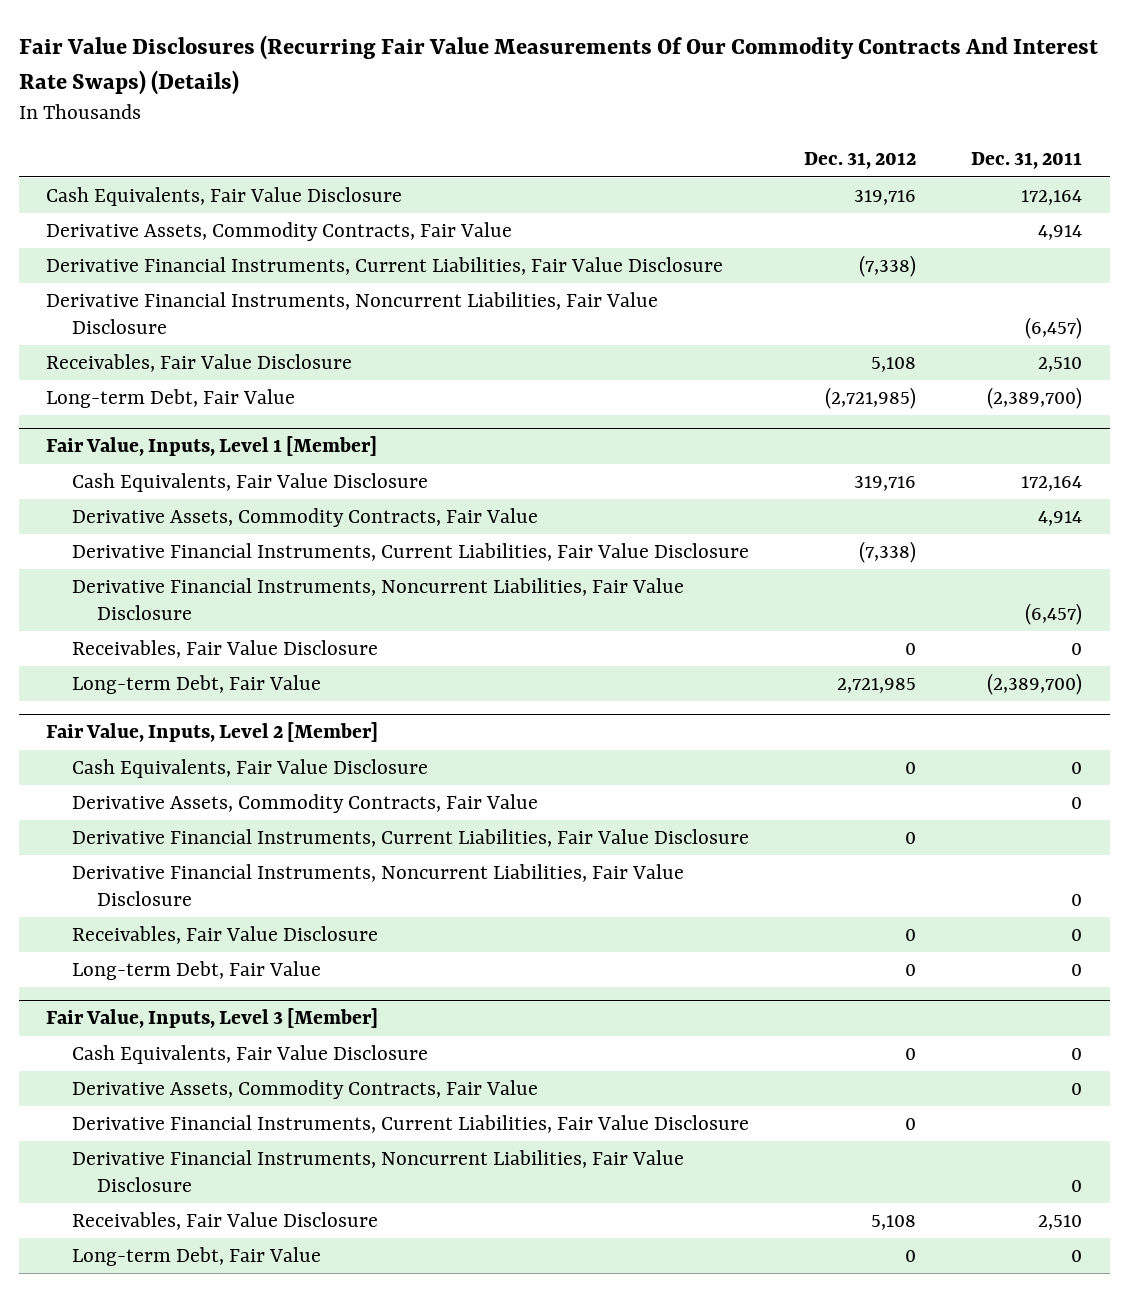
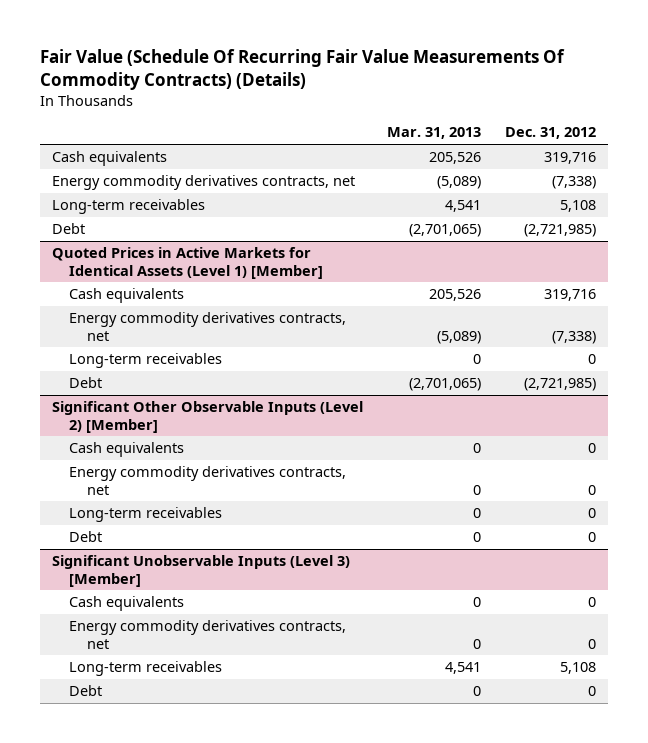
- Fair Value Disclosures (Recurring Fair Value Measurements Of Our Commodity Contracts And Interest Rate Swaps) (Details)
+ Fair Value (Schedule Of Recurring Fair Value Measurements Of Commodity Contracts) (Details)
- | Dec. 31, 2012 | Dec. 31, 2011
+ | Mar. 31, 2013 | Dec. 31, 2012
- Cash Equivalents, Fair Value Disclosure | 319,716 | 172,164
- Derivative Assets, Commodity Contracts, Fair Value | | 4,914
- Derivative Financial Instruments, Current Liabilities, Fair Value Disclosure | (7,338) |
- Derivative Financial Instruments, Noncurrent Liabilities, Fair Value Disclosure | | (6,457)
- Receivables, Fair Value Disclosure | 5,108 | 2,510
- Long-term Debt, Fair Value | (2,721,985) | (2,389,700)
- Fair Value, Inputs, Level 1 [Member]
- Cash Equivalents, Fair Value Disclosure | 319,716 | 172,164
- Derivative Assets, Commodity Contracts, Fair Value | | 4,914
- Derivative Financial Instruments, Current Liabilities, Fair Value Disclosure | (7,338) |
- Derivative Financial Instruments, Noncurrent Liabilities, Fair Value Disclosure | | (6,457)
- Receivables, Fair Value Disclosure | 0 | 0
- Long-term Debt, Fair Value | 2,721,985 | (2,389,700)
- Fair Value, Inputs, Level 2 [Member]
- Cash Equivalents, Fair Value Disclosure | 0 | 0
- Derivative Assets, Commodity Contracts, Fair Value | | 0
- Derivative Financial Instruments, Current Liabilities, Fair Value Disclosure | 0 |
- Derivative Financial Instruments, Noncurrent Liabilities, Fair Value Disclosure | | 0
- Receivables, Fair Value Disclosure | 0 | 0
- Long-term Debt, Fair Value | 0 | 0
- Fair Value, Inputs, Level 3 [Member]
- Cash Equivalents, Fair Value Disclosure | 0 | 0
- Derivative Assets, Commodity Contracts, Fair Value | | 0
- Derivative Financial Instruments, Current Liabilities, Fair Value Disclosure | 0 |
- Derivative Financial Instruments, Noncurrent Liabilities, Fair Value Disclosure | | 0
- Receivables, Fair Value Disclosure | 5,108 | 2,510
- Long-term Debt, Fair Value | 0 | 0
+ Cash equivalents | 205,526 | 319,716
+ Energy commodity derivatives contracts, net | (5,089) | (7,338)
+ Long-term receivables | 4,541 | 5,108
+ Debt | (2,701,065) | (2,721,985)
+ Quoted Prices in Active Markets for Identical Assets (Level 1) [Member]
+ Cash equivalents | 205,526 | 319,716
+ Energy commodity derivatives contracts, net | (5,089) | (7,338)
+ Long-term receivables | 0 | 0
+ Debt | (2,701,065) | (2,721,985)
+ Significant Other Observable Inputs (Level 2) [Member]
+ Cash equivalents | 0 | 0
+ Energy commodity derivatives contracts, net | 0 | 0
+ Long-term receivables | 0 | 0
+ Debt | 0 | 0
+ Significant Unobservable Inputs (Level 3) [Member]
+ Cash equivalents | 0 | 0
+ Energy commodity derivatives contracts, net | 0 | 0
+ Long-term receivables | 4,541 | 5,108
+ Debt | 0 | 0

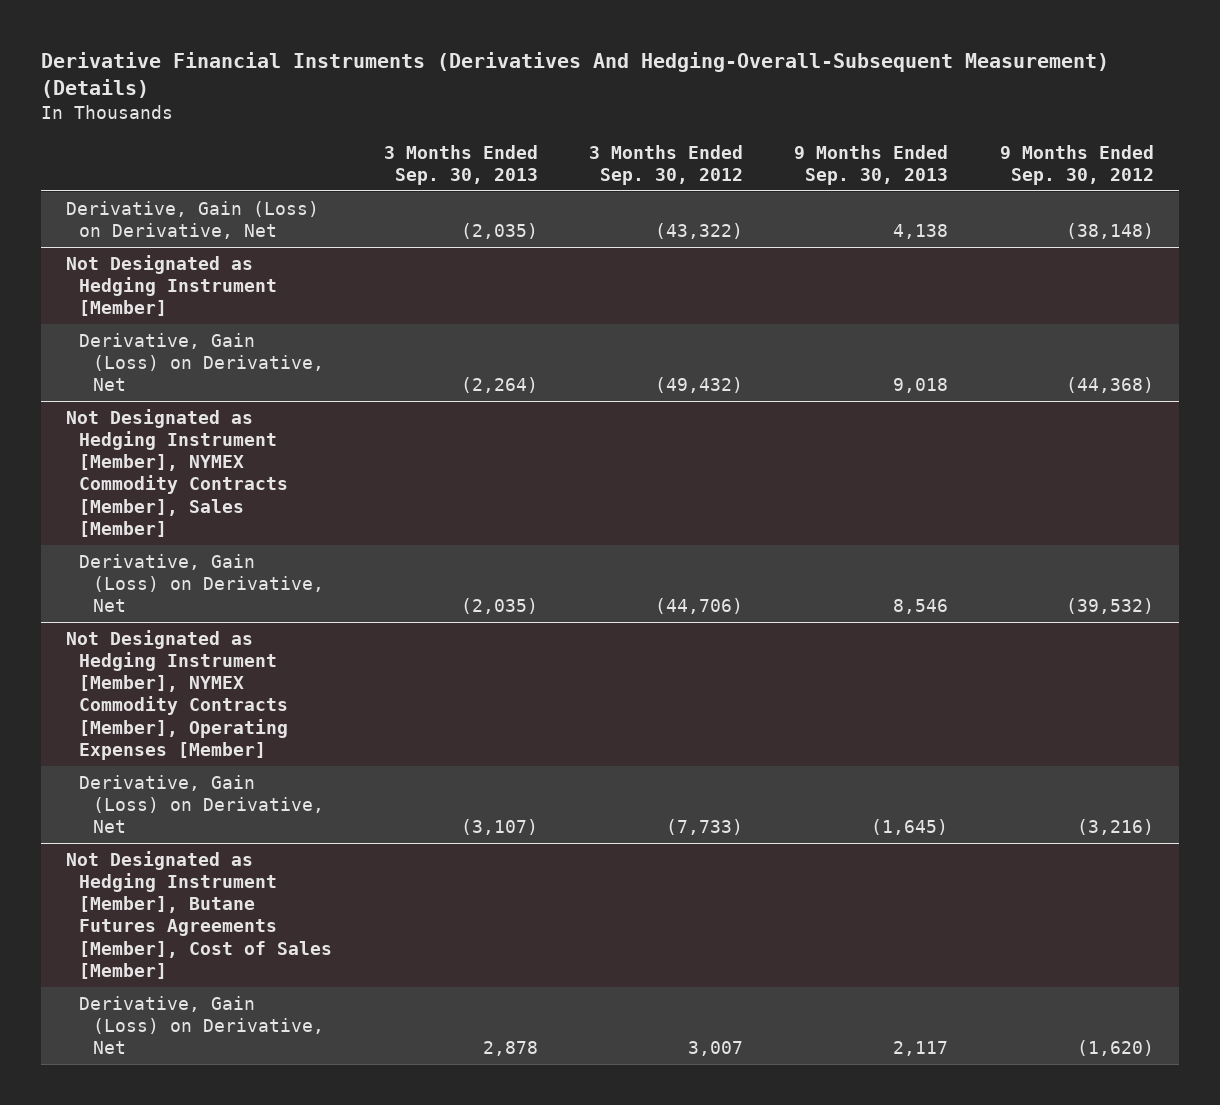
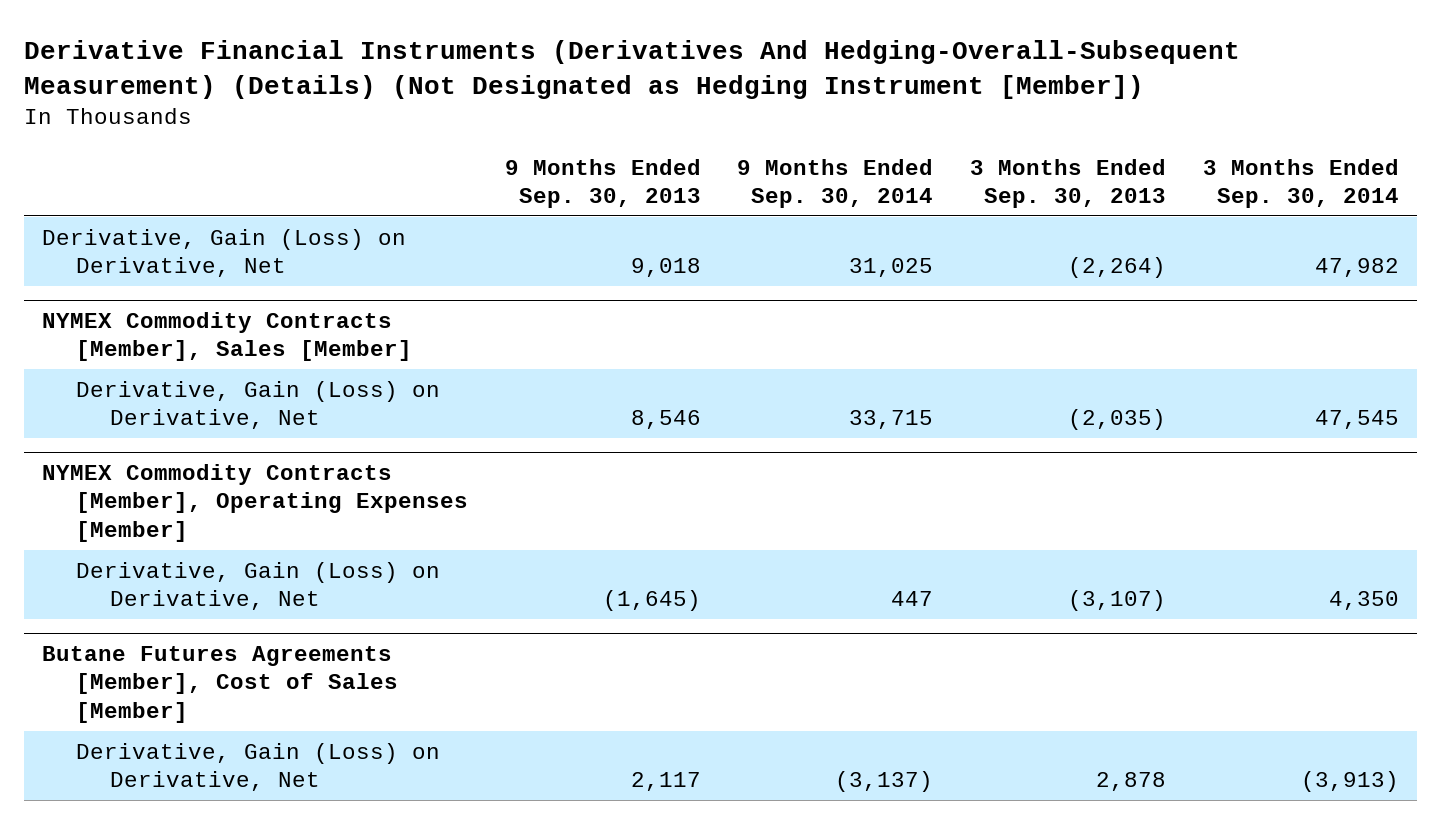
- Derivative Financial Instruments (Derivatives And Hedging-Overall-Subsequent Measurement) (Details)
+ Derivative Financial Instruments (Derivatives And Hedging-Overall-Subsequent Measurement) (Details) (Not Designated as Hedging Instrument [Member])
- | 3 Months Ended Sep. 30, 2013 | 3 Months Ended Sep. 30, 2012 | 9 Months Ended Sep. 30, 2013 | 9 Months Ended Sep. 30, 2012
+ | 9 Months Ended Sep. 30, 2013 | 9 Months Ended Sep. 30, 2014 | 3 Months Ended Sep. 30, 2013 | 3 Months Ended Sep. 30, 2014
- Derivative, Gain (Loss) on Derivative, Net | (2,035) | (43,322) | 4,138 | (38,148)
- Not Designated as Hedging Instrument [Member]
- Not Designated as Hedging Instrument [Member], NYMEX Commodity Contracts [Member], Sales [Member]
+ NYMEX Commodity Contracts [Member], Sales [Member]
- Not Designated as Hedging Instrument [Member], NYMEX Commodity Contracts [Member], Operating Expenses [Member]
+ NYMEX Commodity Contracts [Member], Operating Expenses [Member]
- Not Designated as Hedging Instrument [Member], Butane Futures Agreements [Member], Cost of Sales [Member]
+ Butane Futures Agreements [Member], Cost of Sales [Member]

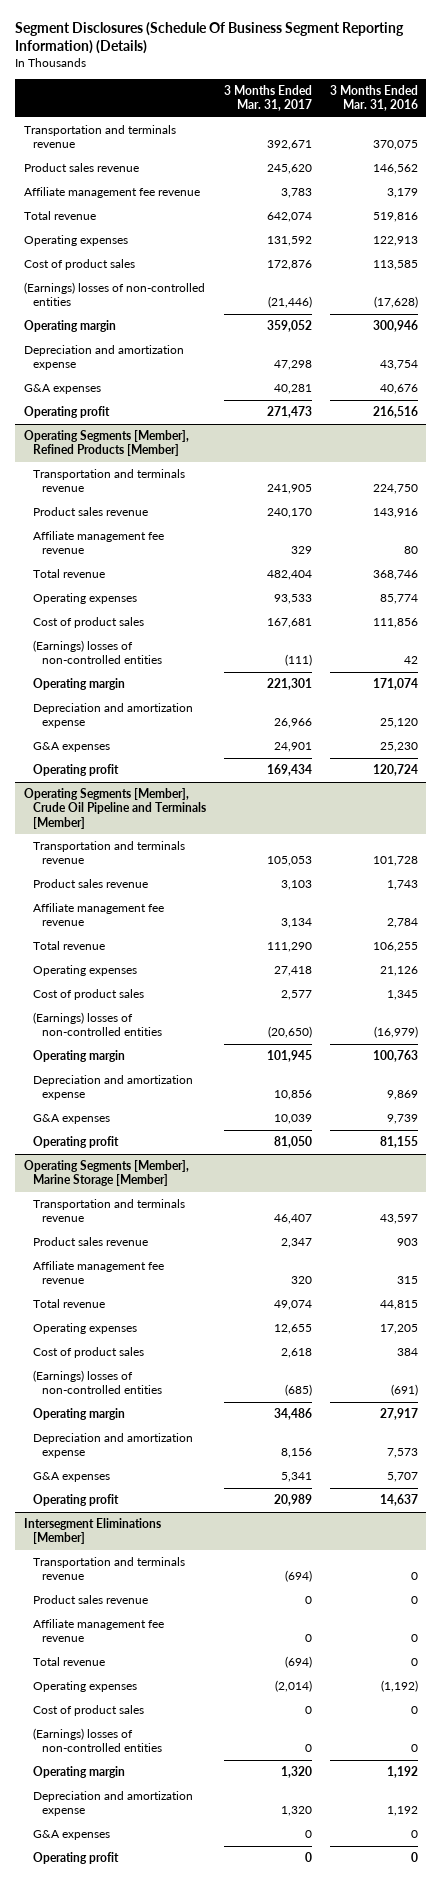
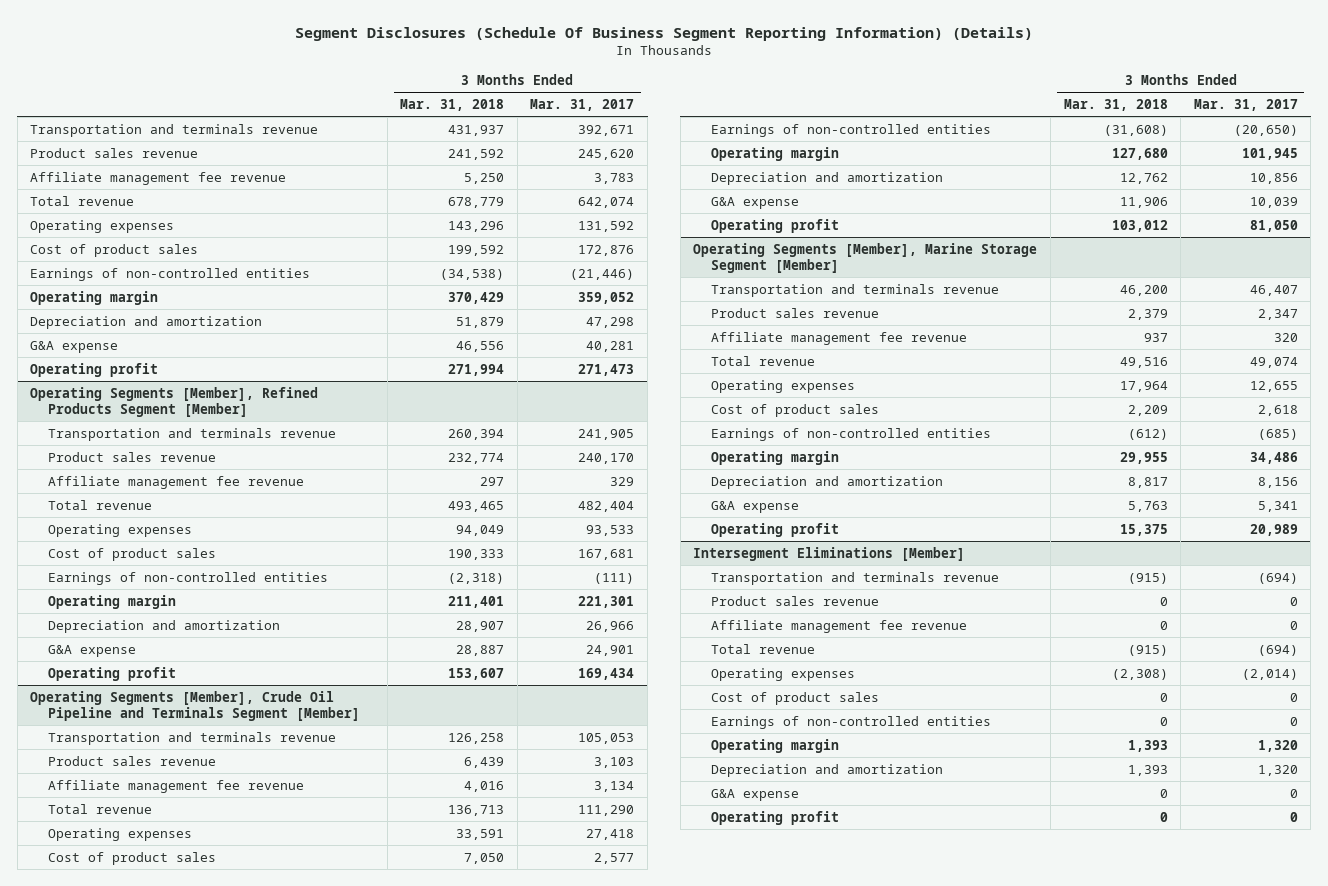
- | 3 Months Ended Mar. 31, 2017 | 3 Months Ended Mar. 31, 2016
+ | 3 Months Ended Mar. 31, 2018 | 3 Months Ended Mar. 31, 2017
- (Earnings) losses of non-controlled entities | (21,446) | (17,628)
+ Earnings of non-controlled entities | (34,538) | (21,446)
- Depreciation and amortization expense | 47,298 | 43,754
- G&A expenses | 40,281 | 40,676
+ Depreciation and amortization | 51,879 | 47,298
+ G&A expense | 46,556 | 40,281
- Operating Segments [Member], Refined Products [Member]
+ Operating Segments [Member], Refined Products Segment [Member]
- (Earnings) losses of non-controlled entities | (111) | 42
+ Earnings of non-controlled entities | (2,318) | (111)
- Depreciation and amortization expense | 26,966 | 25,120
- G&A expenses | 24,901 | 25,230
+ Depreciation and amortization | 28,907 | 26,966
+ G&A expense | 28,887 | 24,901
- Operating Segments [Member], Crude Oil Pipeline and Terminals [Member]
+ Operating Segments [Member], Crude Oil Pipeline and Terminals Segment [Member]
- (Earnings) losses of non-controlled entities | (20,650) | (16,979)
+ Earnings of non-controlled entities | (31,608) | (20,650)
- Depreciation and amortization expense | 10,856 | 9,869
- G&A expenses | 10,039 | 9,739
+ Depreciation and amortization | 12,762 | 10,856
+ G&A expense | 11,906 | 10,039
- Operating Segments [Member], Marine Storage [Member]
+ Operating Segments [Member], Marine Storage Segment [Member]
- (Earnings) losses of non-controlled entities | (685) | (691)
+ Earnings of non-controlled entities | (612) | (685)
- Depreciation and amortization expense | 8,156 | 7,573
- G&A expenses | 5,341 | 5,707
+ Depreciation and amortization | 8,817 | 8,156
+ G&A expense | 5,763 | 5,341
@ Intersegment Eliminations [Member]
- (Earnings) losses of non-controlled entities | 0 | 0
+ Earnings of non-controlled entities | 0 | 0
- Depreciation and amortization expense | 1,320 | 1,192
- G&A expenses | 0 | 0
+ Depreciation and amortization | 1,393 | 1,320
+ G&A expense | 0 | 0

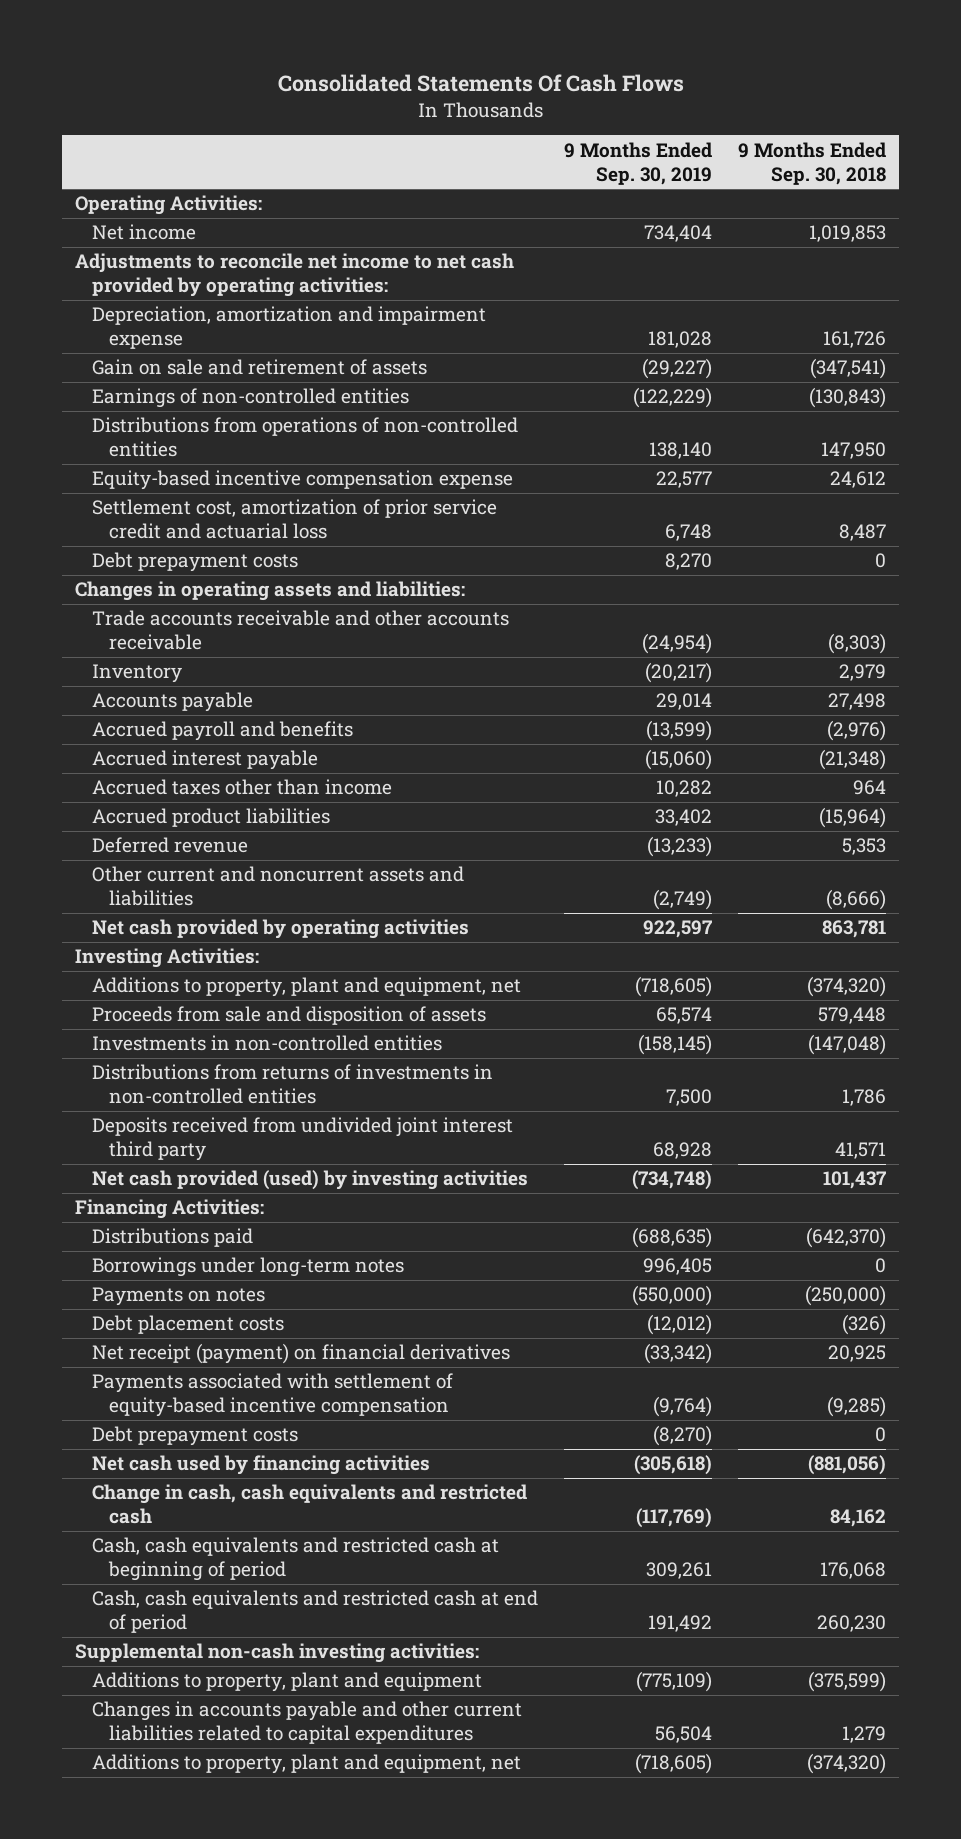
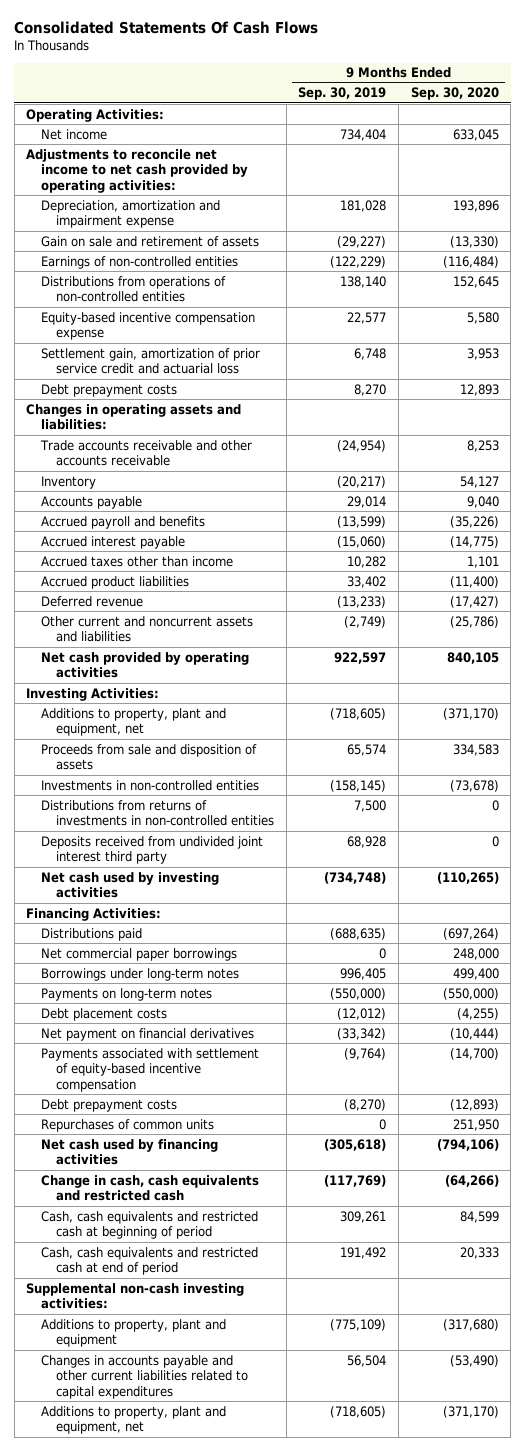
- | 9 Months Ended Sep. 30, 2019 | 9 Months Ended Sep. 30, 2018
+ | 9 Months Ended Sep. 30, 2019 | 9 Months Ended Sep. 30, 2020
- Settlement cost, amortization of prior service credit and actuarial loss | 6,748 | 8,487
+ Settlement gain, amortization of prior service credit and actuarial loss | 6,748 | 3,953
- Net cash provided (used) by investing activities | (734,748) | 101,437
+ Net cash used by investing activities | (734,748) | (110,265)
+ Net commercial paper borrowings | 0 | 248,000
- Payments on notes | (550,000) | (250,000)
+ Payments on long-term notes | (550,000) | (550,000)
- Net receipt (payment) on financial derivatives | (33,342) | 20,925
+ Net payment on financial derivatives | (33,342) | (10,444)
+ Repurchases of common units | 0 | 251,950

